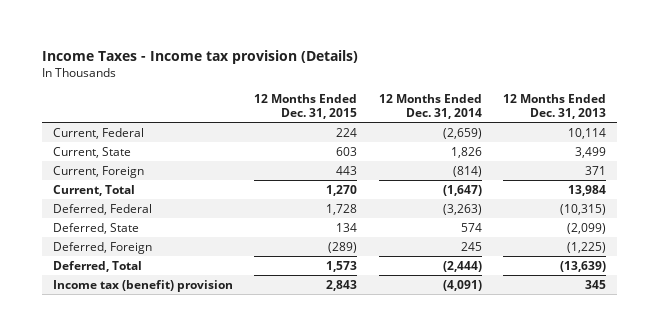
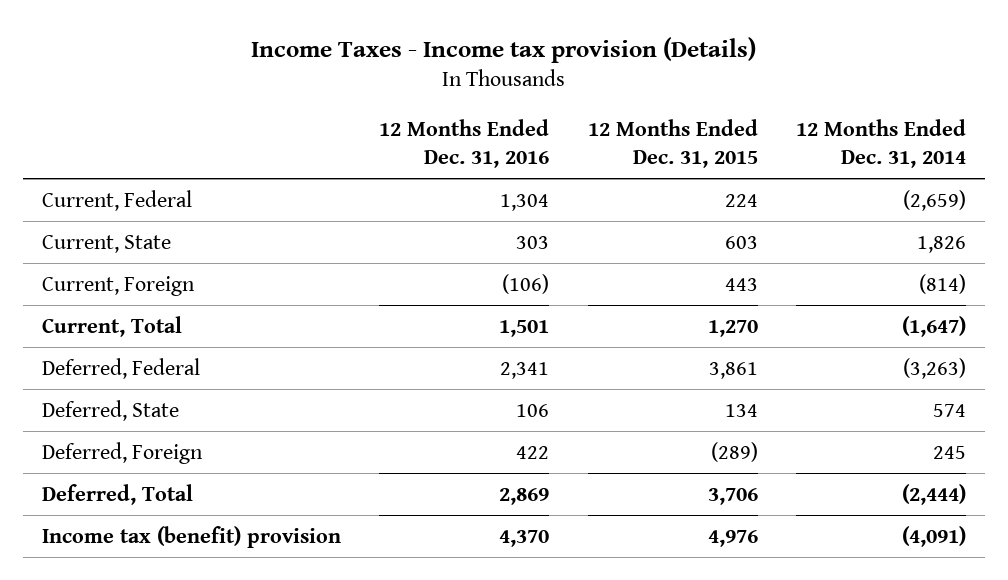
- | 12 Months Ended Dec. 31, 2015 | 12 Months Ended Dec. 31, 2014 | 12 Months Ended Dec. 31, 2013
+ | 12 Months Ended Dec. 31, 2016 | 12 Months Ended Dec. 31, 2015 | 12 Months Ended Dec. 31, 2014
- Deferred, Federal | 1,728 | (3,263) | (10,315)
+ Deferred, Federal | 2,341 | 3,861 | (3,263)
- Deferred, Total | 1,573 | (2,444) | (13,639)
- Income tax (benefit) provision | 2,843 | (4,091) | 345
+ Deferred, Total | 2,869 | 3,706 | (2,444)
+ Income tax (benefit) provision | 4,370 | 4,976 | (4,091)

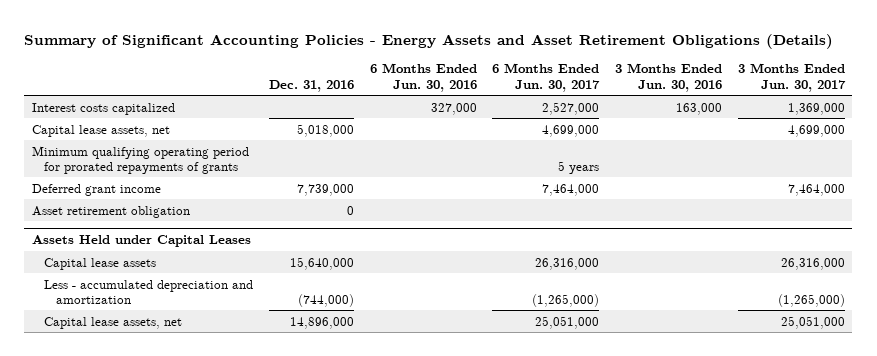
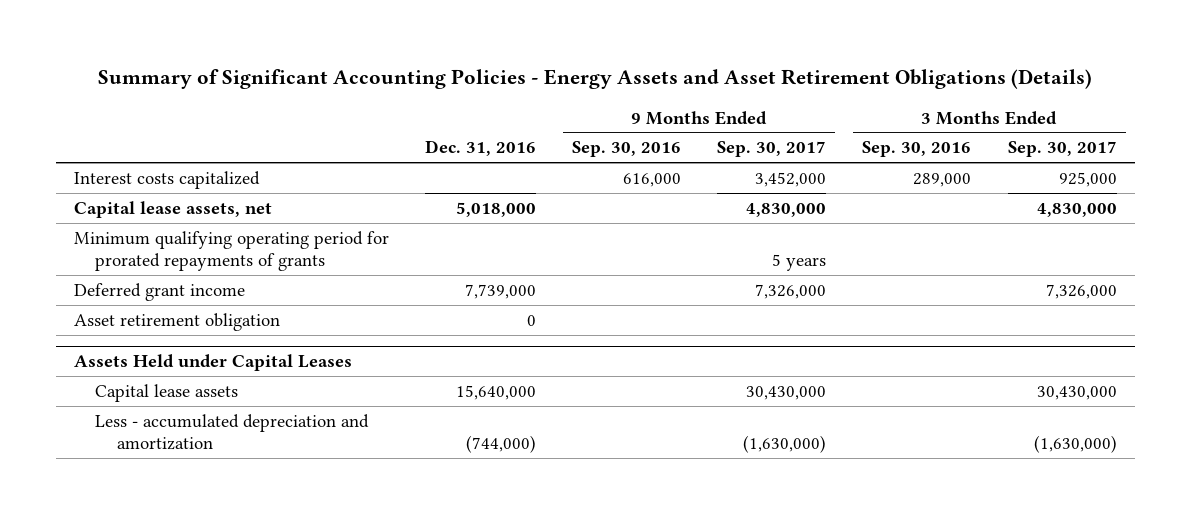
- | Dec. 31, 2016 | 6 Months Ended Jun. 30, 2016 | 6 Months Ended Jun. 30, 2017 | 3 Months Ended Jun. 30, 2016 | 3 Months Ended Jun. 30, 2017
+ | Dec. 31, 2016 | 9 Months Ended Sep. 30, 2016 | 9 Months Ended Sep. 30, 2017 | 3 Months Ended Sep. 30, 2016 | 3 Months Ended Sep. 30, 2017
@ Assets Held under Capital Leases
- Capital lease assets, net | 14,896,000 | | 25,051,000 | | 25,051,000

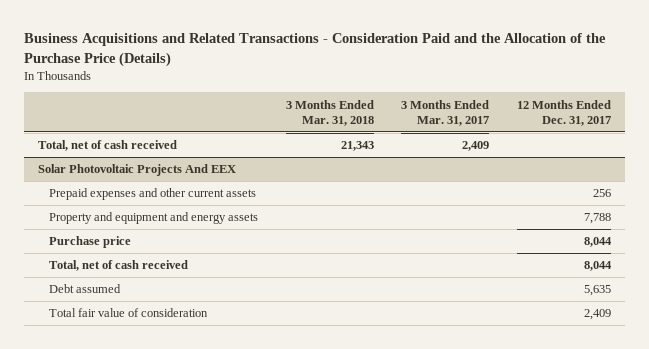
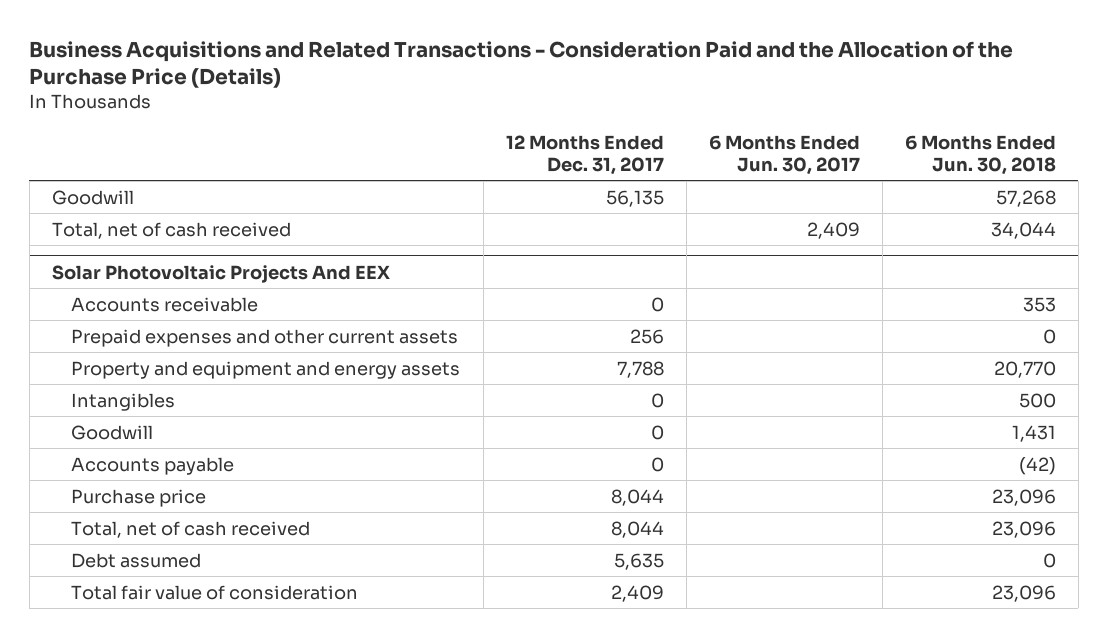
- | 3 Months Ended Mar. 31, 2018 | 3 Months Ended Mar. 31, 2017 | 12 Months Ended Dec. 31, 2017
+ | 12 Months Ended Dec. 31, 2017 | 6 Months Ended Jun. 30, 2017 | 6 Months Ended Jun. 30, 2018
+ Goodwill | 56,135 | | 57,268
@ Solar Photovoltaic Projects And EEX
+ Accounts receivable | 0 | | 353
+ Intangibles | 0 | | 500
+ Goodwill | 0 | | 1,431
+ Accounts payable | 0 | | (42)

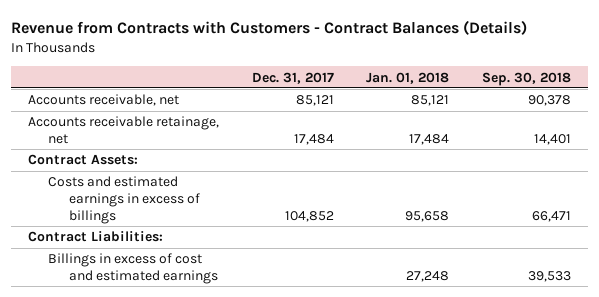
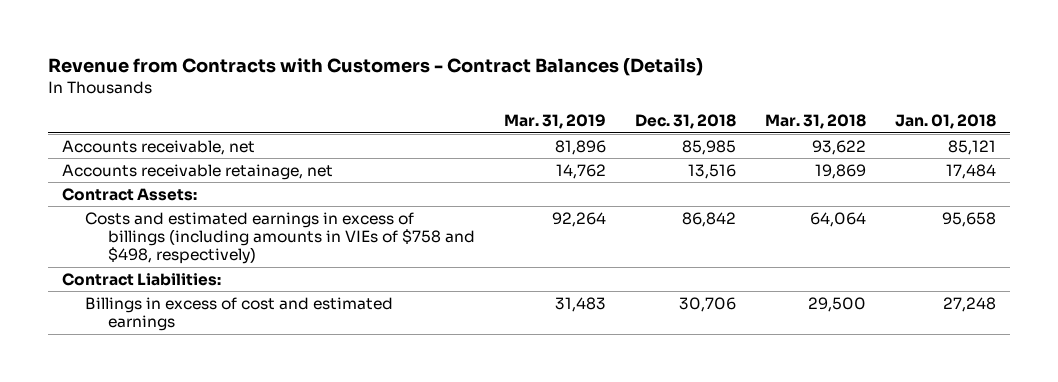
- | Dec. 31, 2017 | Jan. 01, 2018 | Sep. 30, 2018
+ | Mar. 31, 2019 | Dec. 31, 2018 | Mar. 31, 2018 | Jan. 01, 2018
- Costs and estimated earnings in excess of billings | 104,852 | 95,658 | 66,471
+ Costs and estimated earnings in excess of billings (including amounts in VIEs of $758 and $498, respectively) | 92,264 | 86,842 | 64,064 | 95,658

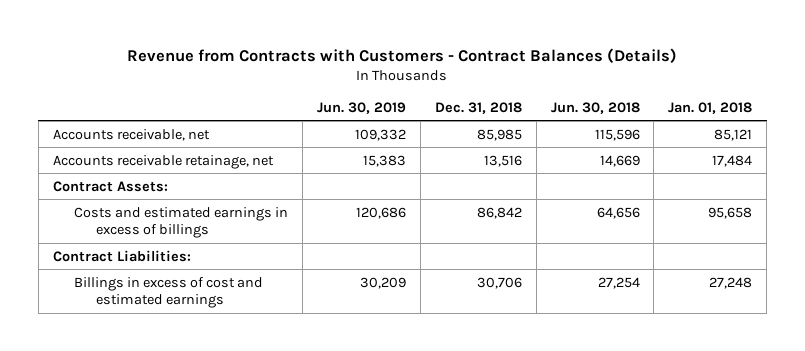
- | Mar. 31, 2019 | Dec. 31, 2018 | Mar. 31, 2018 | Jan. 01, 2018
+ | Jun. 30, 2019 | Dec. 31, 2018 | Jun. 30, 2018 | Jan. 01, 2018
- Costs and estimated earnings in excess of billings (including amounts in VIEs of $758 and $498, respectively) | 92,264 | 86,842 | 64,064 | 95,658
+ Costs and estimated earnings in excess of billings | 120,686 | 86,842 | 64,656 | 95,658

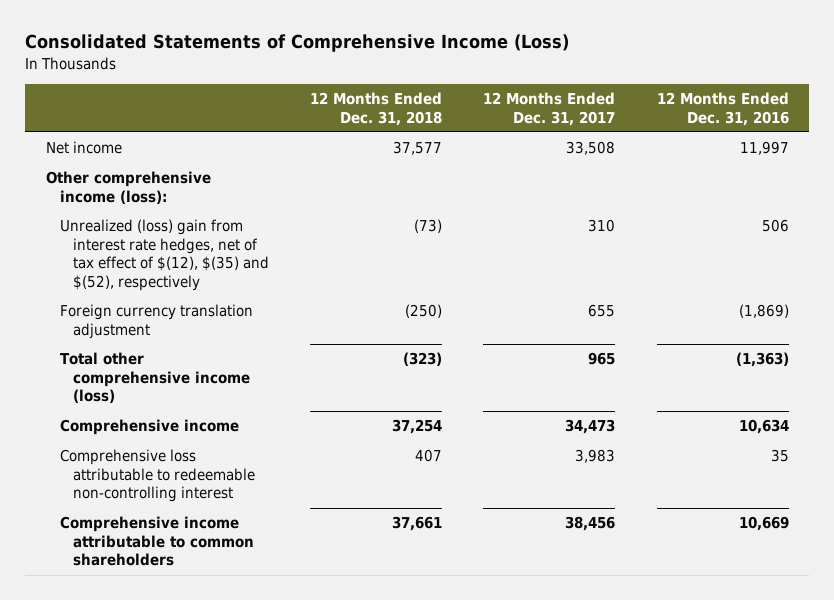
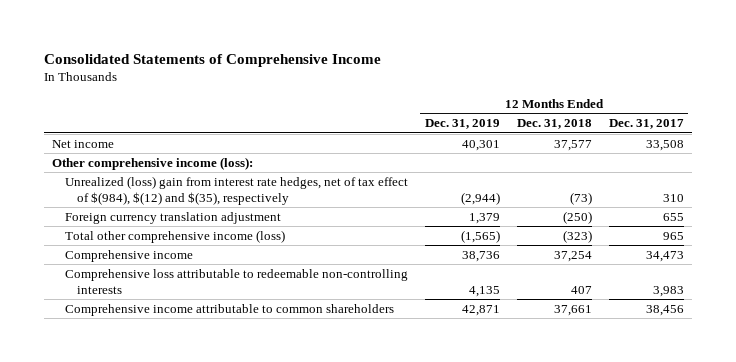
- Consolidated Statements of Comprehensive Income (Loss)
+ Consolidated Statements of Comprehensive Income
- | 12 Months Ended Dec. 31, 2018 | 12 Months Ended Dec. 31, 2017 | 12 Months Ended Dec. 31, 2016
+ | 12 Months Ended Dec. 31, 2019 | 12 Months Ended Dec. 31, 2018 | 12 Months Ended Dec. 31, 2017
- Unrealized (loss) gain from interest rate hedges, net of tax effect of $(12), $(35) and $(52), respectively | (73) | 310 | 506
+ Unrealized (loss) gain from interest rate hedges, net of tax effect of $(984), $(12) and $(35), respectively | (2,944) | (73) | 310
- Comprehensive loss attributable to redeemable non-controlling interest | 407 | 3,983 | 35
+ Comprehensive loss attributable to redeemable non-controlling interests | 4,135 | 407 | 3,983

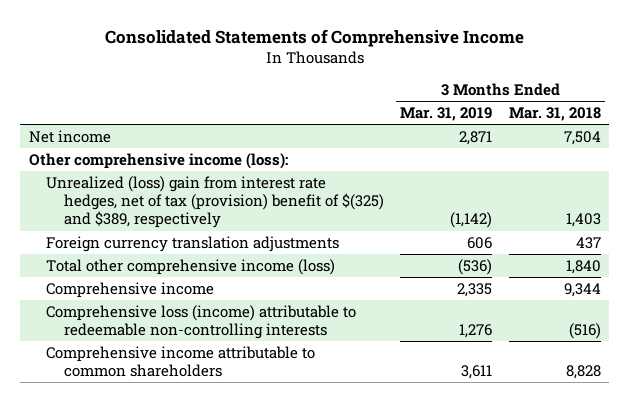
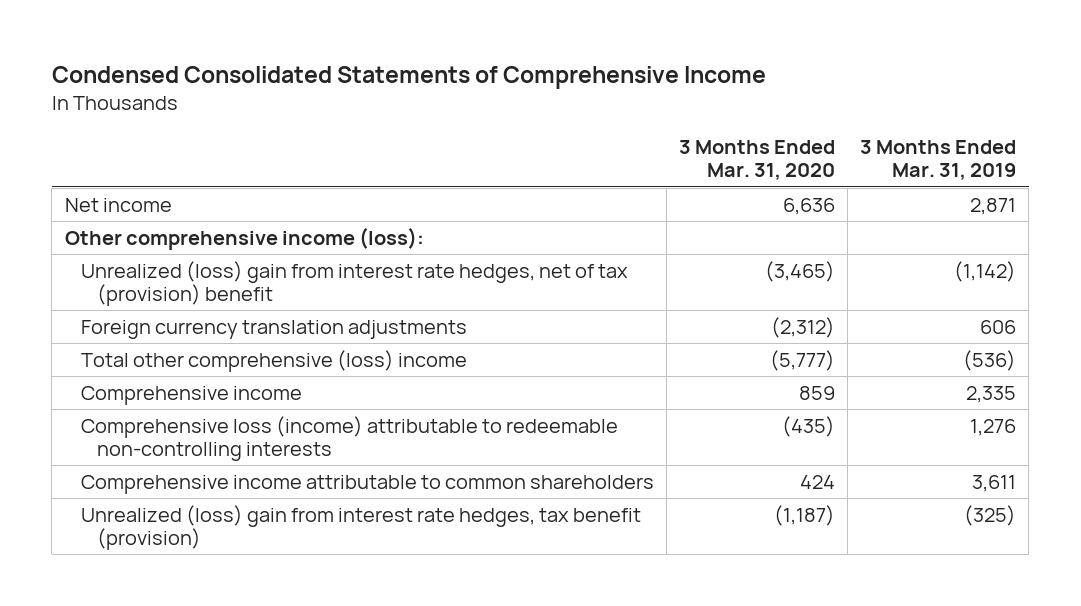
- Consolidated Statements of Comprehensive Income
+ Condensed Consolidated Statements of Comprehensive Income
- | 3 Months Ended Mar. 31, 2019 | 3 Months Ended Mar. 31, 2018
+ | 3 Months Ended Mar. 31, 2020 | 3 Months Ended Mar. 31, 2019
- Unrealized (loss) gain from interest rate hedges, net of tax (provision) benefit of $(325) and $389, respectively | (1,142) | 1,403
+ Unrealized (loss) gain from interest rate hedges, net of tax (provision) benefit | (3,465) | (1,142)
- Total other comprehensive income (loss) | (536) | 1,840
+ Total other comprehensive (loss) income | (5,777) | (536)
+ Unrealized (loss) gain from interest rate hedges, tax benefit (provision) | (1,187) | (325)

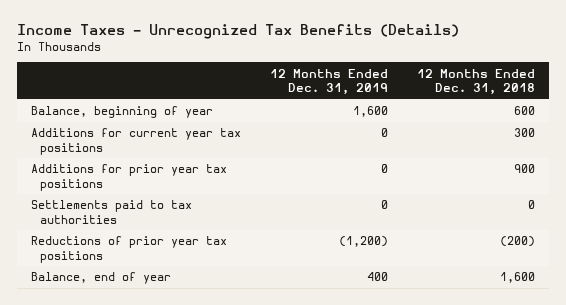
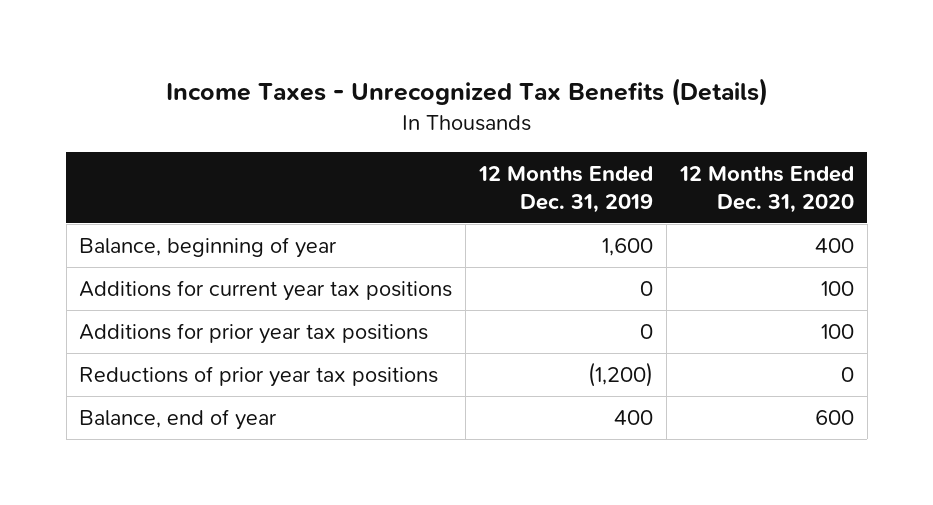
- | 12 Months Ended Dec. 31, 2019 | 12 Months Ended Dec. 31, 2018
+ | 12 Months Ended Dec. 31, 2019 | 12 Months Ended Dec. 31, 2020
- Settlements paid to tax authorities | 0 | 0

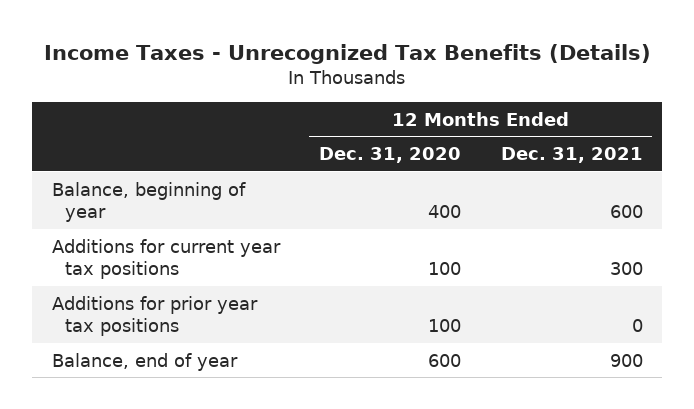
- | 12 Months Ended Dec. 31, 2019 | 12 Months Ended Dec. 31, 2020
+ | 12 Months Ended Dec. 31, 2020 | 12 Months Ended Dec. 31, 2021
- Reductions of prior year tax positions | (1,200) | 0

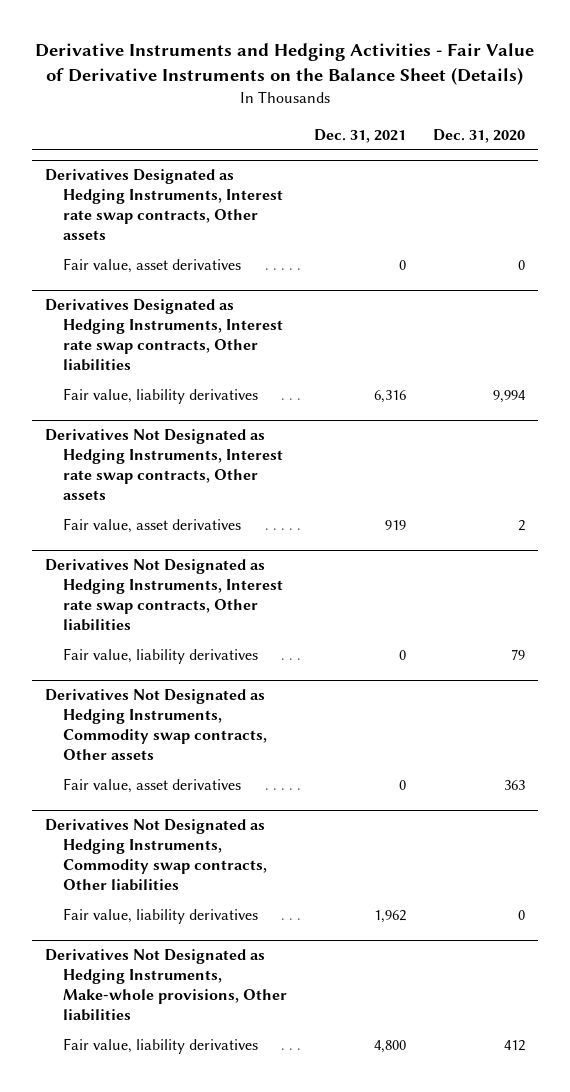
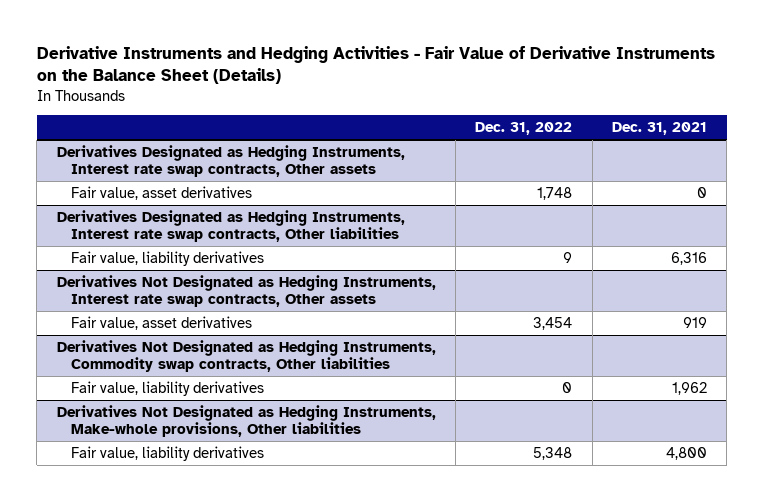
- | Dec. 31, 2021 | Dec. 31, 2020
+ | Dec. 31, 2022 | Dec. 31, 2021
- Derivatives Not Designated as Hedging Instruments, Interest rate swap contracts, Other liabilities
- Fair value, liability derivatives | 0 | 79
- Derivatives Not Designated as Hedging Instruments, Commodity swap contracts, Other assets
- Fair value, asset derivatives | 0 | 363

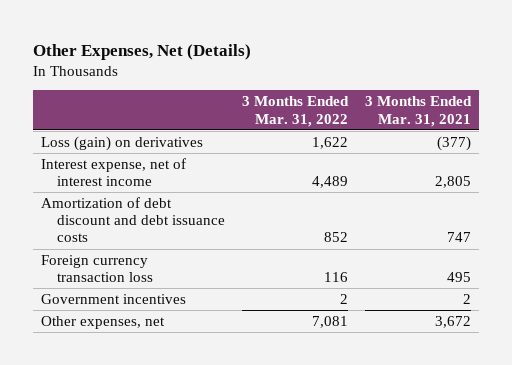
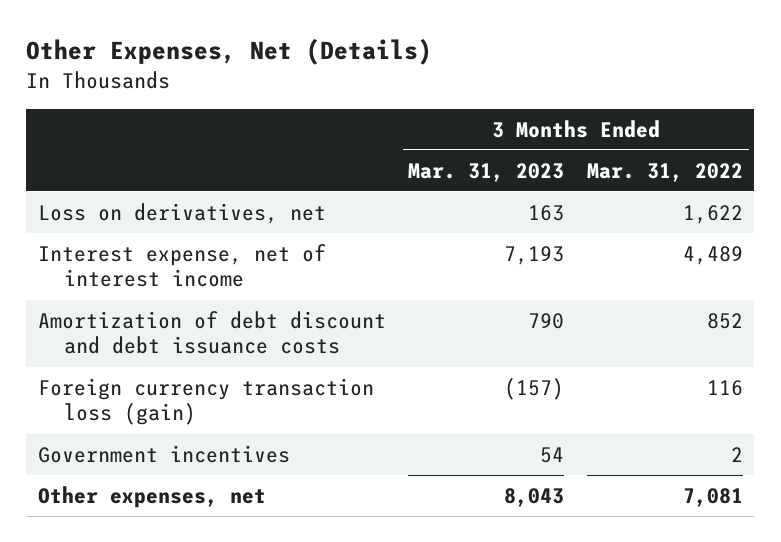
- | 3 Months Ended Mar. 31, 2022 | 3 Months Ended Mar. 31, 2021
+ | 3 Months Ended Mar. 31, 2023 | 3 Months Ended Mar. 31, 2022
- Loss (gain) on derivatives | 1,622 | (377)
+ Loss on derivatives, net | 163 | 1,622
- Foreign currency transaction loss | 116 | 495
+ Foreign currency transaction loss (gain) | (157) | 116

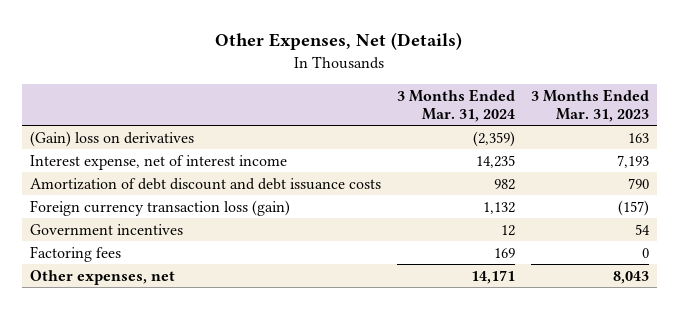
- | 3 Months Ended Mar. 31, 2023 | 3 Months Ended Mar. 31, 2022
+ | 3 Months Ended Mar. 31, 2024 | 3 Months Ended Mar. 31, 2023
- Loss on derivatives, net | 163 | 1,622
+ (Gain) loss on derivatives | (2,359) | 163
+ Factoring fees | 169 | 0

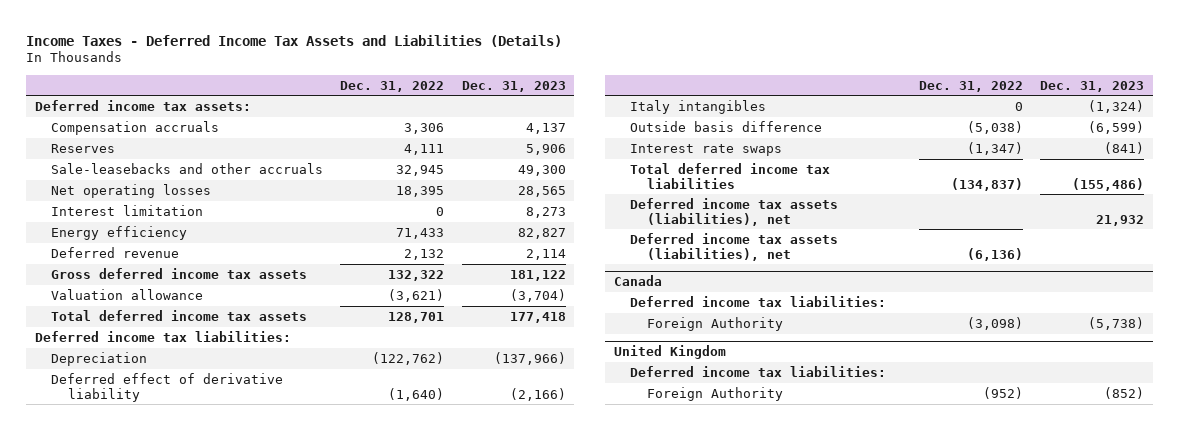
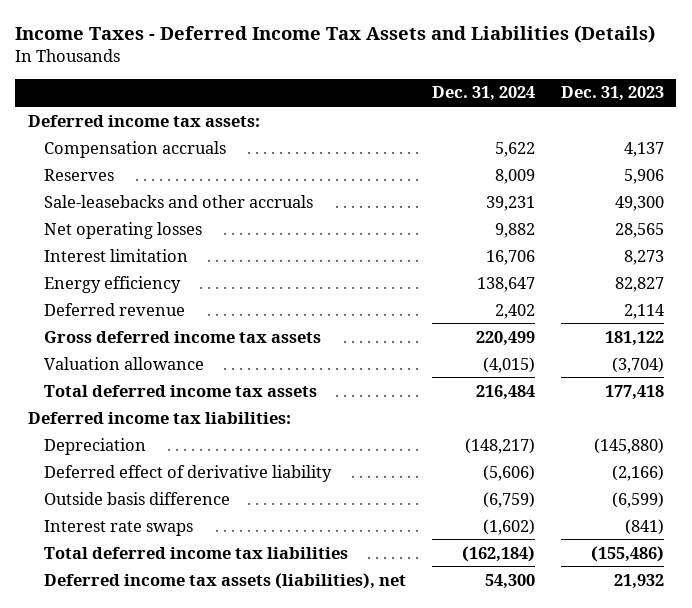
- | Dec. 31, 2022 | Dec. 31, 2023
+ | Dec. 31, 2024 | Dec. 31, 2023
- Depreciation | (122,762) | (137,966)
+ Depreciation | (148,217) | (145,880)
- Italy intangibles | 0 | (1,324)
- Deferred income tax assets (liabilities), net | (6,136) |
- Canada
- Deferred income tax liabilities:
- Foreign Authority | (3,098) | (5,738)
- United Kingdom
- Deferred income tax liabilities:
- Foreign Authority | (952) | (852)

